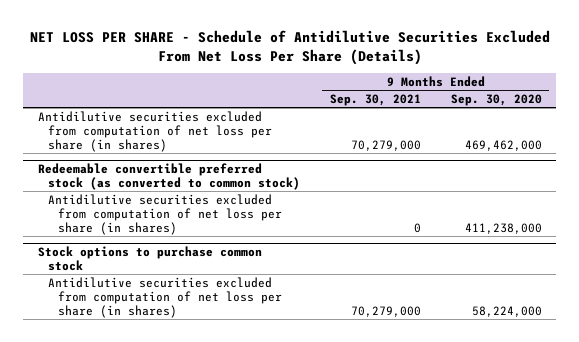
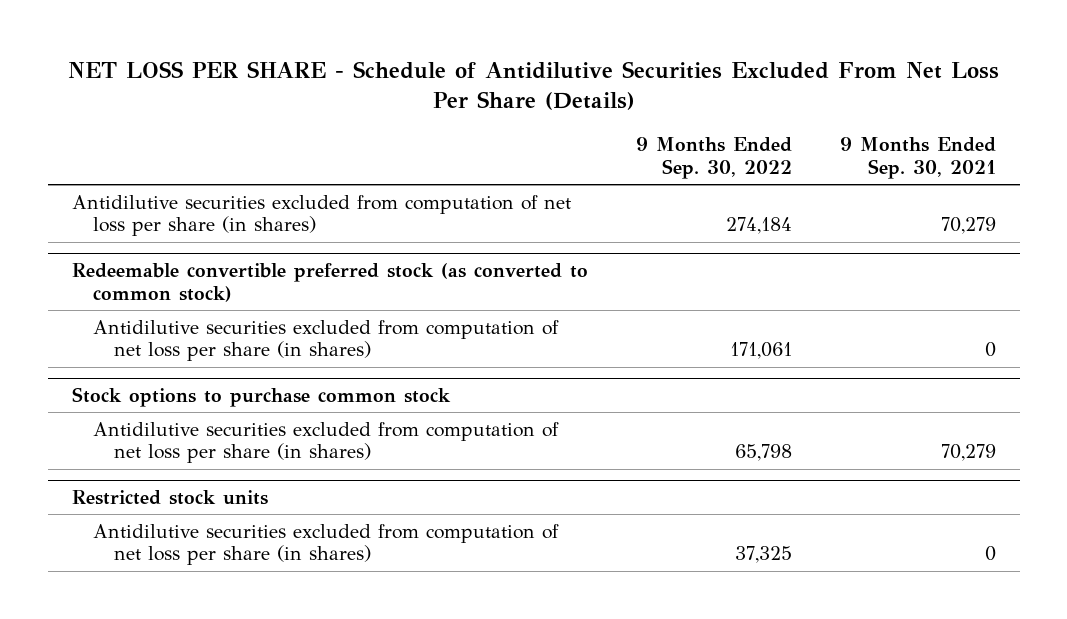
- | 9 Months Ended Sep. 30, 2021 | 9 Months Ended Sep. 30, 2020
+ | 9 Months Ended Sep. 30, 2022 | 9 Months Ended Sep. 30, 2021
- Antidilutive securities excluded from computation of net loss per share (in shares) | 70,279,000 | 469,462,000
+ Antidilutive securities excluded from computation of net loss per share (in shares) | 274,184 | 70,279
@ Stock options to purchase common stock
- Antidilutive securities excluded from computation of net loss per share (in shares) | 70,279,000 | 58,224,000
+ Antidilutive securities excluded from computation of net loss per share (in shares) | 65,798 | 70,279
+ Restricted stock units
+ Antidilutive securities excluded from computation of net loss per share (in shares) | 37,325 | 0

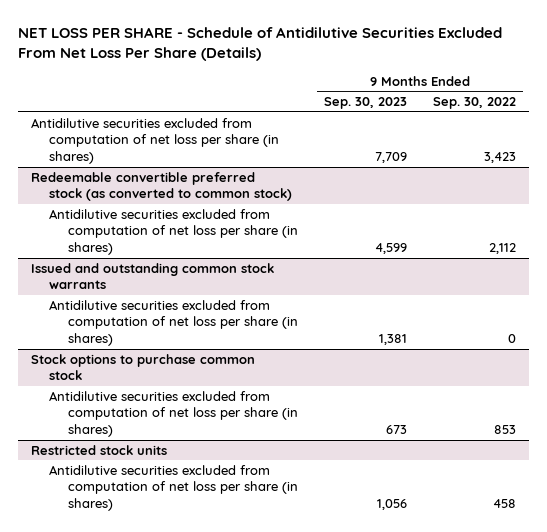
- | 9 Months Ended Sep. 30, 2022 | 9 Months Ended Sep. 30, 2021
+ | 9 Months Ended Sep. 30, 2023 | 9 Months Ended Sep. 30, 2022
- Antidilutive securities excluded from computation of net loss per share (in shares) | 274,184 | 70,279
+ Antidilutive securities excluded from computation of net loss per share (in shares) | 7,709 | 3,423
@ Redeemable convertible preferred stock (as converted to common stock)
- Antidilutive securities excluded from computation of net loss per share (in shares) | 171,061 | 0
+ Antidilutive securities excluded from computation of net loss per share (in shares) | 4,599 | 2,112
+ Issued and outstanding common stock warrants
+ Antidilutive securities excluded from computation of net loss per share (in shares) | 1,381 | 0
@ Stock options to purchase common stock
- Antidilutive securities excluded from computation of net loss per share (in shares) | 65,798 | 70,279
+ Antidilutive securities excluded from computation of net loss per share (in shares) | 673 | 853
@ Restricted stock units
- Antidilutive securities excluded from computation of net loss per share (in shares) | 37,325 | 0
+ Antidilutive securities excluded from computation of net loss per share (in shares) | 1,056 | 458

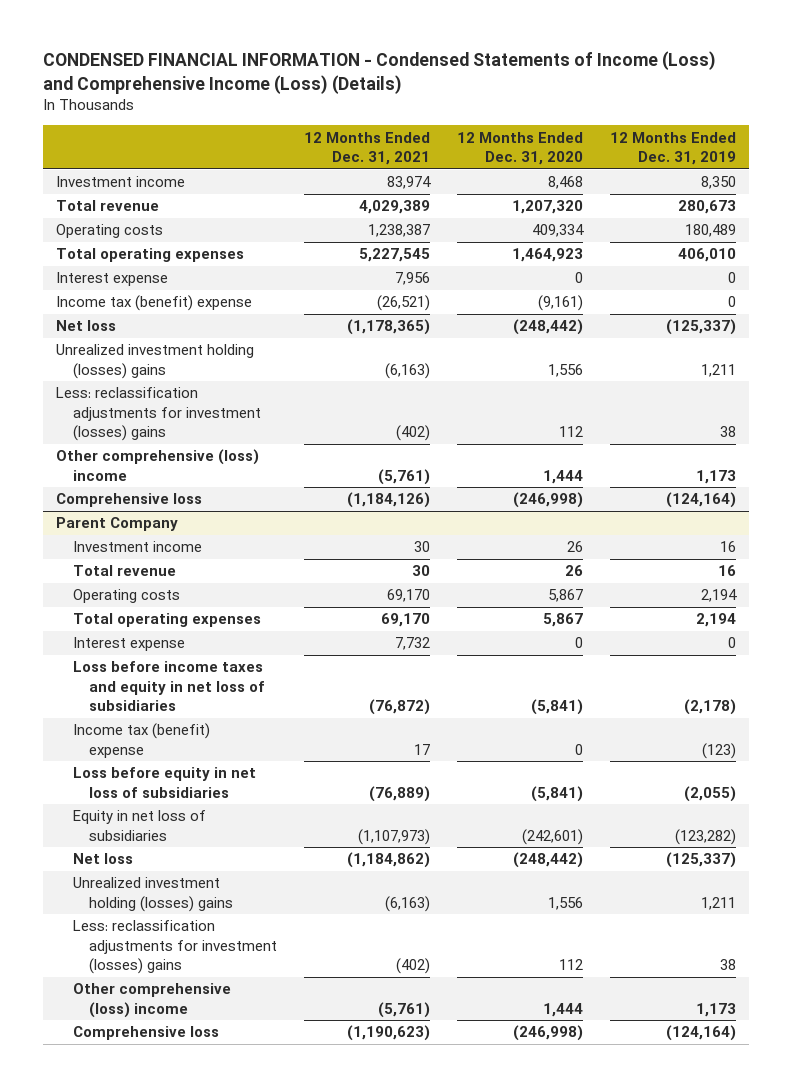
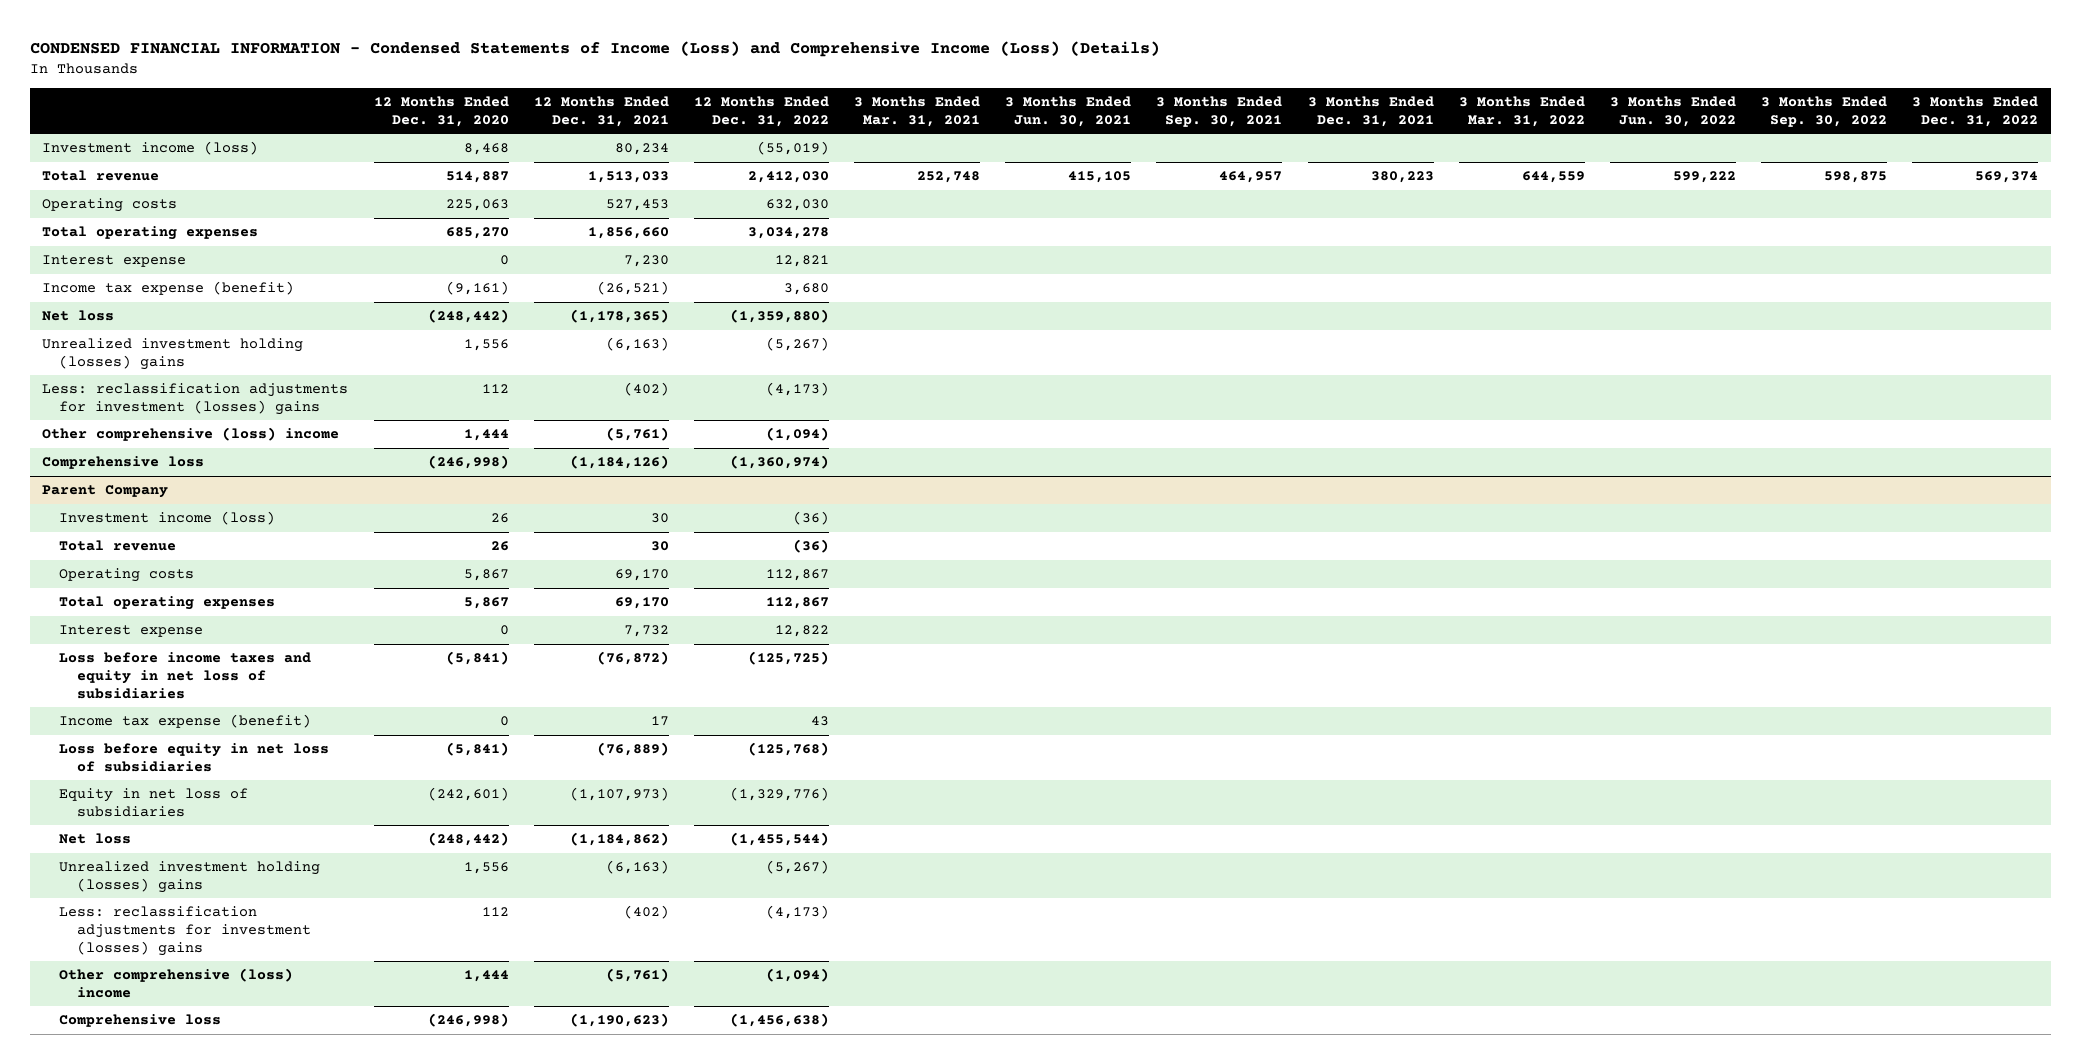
- | 12 Months Ended Dec. 31, 2021 | 12 Months Ended Dec. 31, 2020 | 12 Months Ended Dec. 31, 2019
+ | 12 Months Ended Dec. 31, 2020 | 12 Months Ended Dec. 31, 2021 | 12 Months Ended Dec. 31, 2022 | 3 Months Ended Mar. 31, 2021 | 3 Months Ended Jun. 30, 2021 | 3 Months Ended Sep. 30, 2021 | 3 Months Ended Dec. 31, 2021 | 3 Months Ended Mar. 31, 2022 | 3 Months Ended Jun. 30, 2022 | 3 Months Ended Sep. 30, 2022 | 3 Months Ended Dec. 31, 2022
- Investment income | 83,974 | 8,468 | 8,350
- Total revenue | 4,029,389 | 1,207,320 | 280,673
- Operating costs | 1,238,387 | 409,334 | 180,489
- Total operating expenses | 5,227,545 | 1,464,923 | 406,010
- Interest expense | 7,956 | 0 | 0
- Income tax (benefit) expense | (26,521) | (9,161) | 0
+ Investment income (loss) | 8,468 | 80,234 | (55,019) | | | | | | | |
+ Total revenue | 514,887 | 1,513,033 | 2,412,030 | 252,748 | 415,105 | 464,957 | 380,223 | 644,559 | 599,222 | 598,875 | 569,374
+ Operating costs | 225,063 | 527,453 | 632,030 | | | | | | | |
+ Total operating expenses | 685,270 | 1,856,660 | 3,034,278 | | | | | | | |
+ Interest expense | 0 | 7,230 | 12,821 | | | | | | | |
+ Income tax expense (benefit) | (9,161) | (26,521) | 3,680 | | | | | | | |
@ Parent Company
- Investment income | 30 | 26 | 16
+ Investment income (loss) | 26 | 30 | (36) | | | | | | | |
- Income tax (benefit) expense | 17 | 0 | (123)
+ Income tax expense (benefit) | 0 | 17 | 43 | | | | | | | |

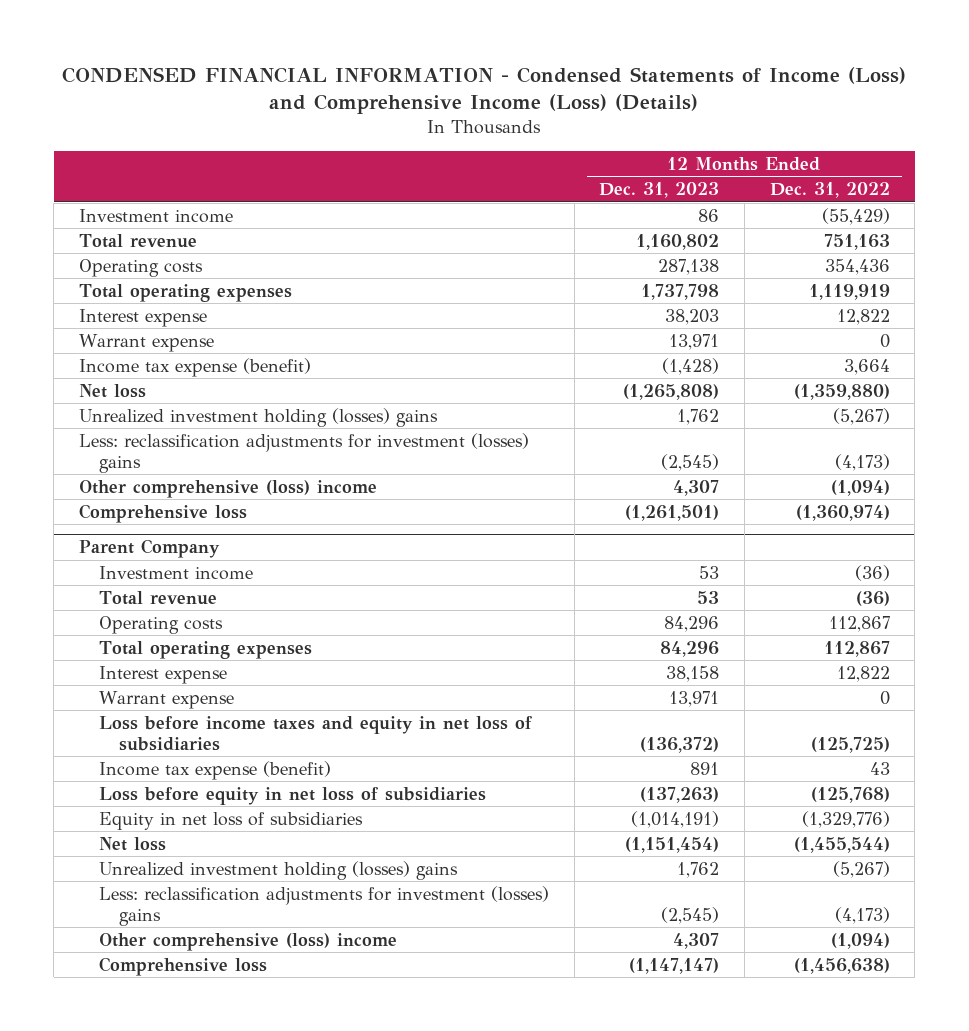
- | 12 Months Ended Dec. 31, 2020 | 12 Months Ended Dec. 31, 2021 | 12 Months Ended Dec. 31, 2022 | 3 Months Ended Mar. 31, 2021 | 3 Months Ended Jun. 30, 2021 | 3 Months Ended Sep. 30, 2021 | 3 Months Ended Dec. 31, 2021 | 3 Months Ended Mar. 31, 2022 | 3 Months Ended Jun. 30, 2022 | 3 Months Ended Sep. 30, 2022 | 3 Months Ended Dec. 31, 2022
+ | 12 Months Ended Dec. 31, 2023 | 12 Months Ended Dec. 31, 2022
- Investment income (loss) | 8,468 | 80,234 | (55,019) | | | | | | | |
- Total revenue | 514,887 | 1,513,033 | 2,412,030 | 252,748 | 415,105 | 464,957 | 380,223 | 644,559 | 599,222 | 598,875 | 569,374
- Operating costs | 225,063 | 527,453 | 632,030 | | | | | | | |
- Total operating expenses | 685,270 | 1,856,660 | 3,034,278 | | | | | | | |
- Interest expense | 0 | 7,230 | 12,821 | | | | | | | |
- Income tax expense (benefit) | (9,161) | (26,521) | 3,680 | | | | | | | |
+ Investment income | 86 | (55,429)
+ Total revenue | 1,160,802 | 751,163
+ Operating costs | 287,138 | 354,436
+ Total operating expenses | 1,737,798 | 1,119,919
+ Interest expense | 38,203 | 12,822
+ Warrant expense | 13,971 | 0
+ Income tax expense (benefit) | (1,428) | 3,664
@ Parent Company
- Investment income (loss) | 26 | 30 | (36) | | | | | | | |
+ Investment income | 53 | (36)
+ Warrant expense | 13,971 | 0

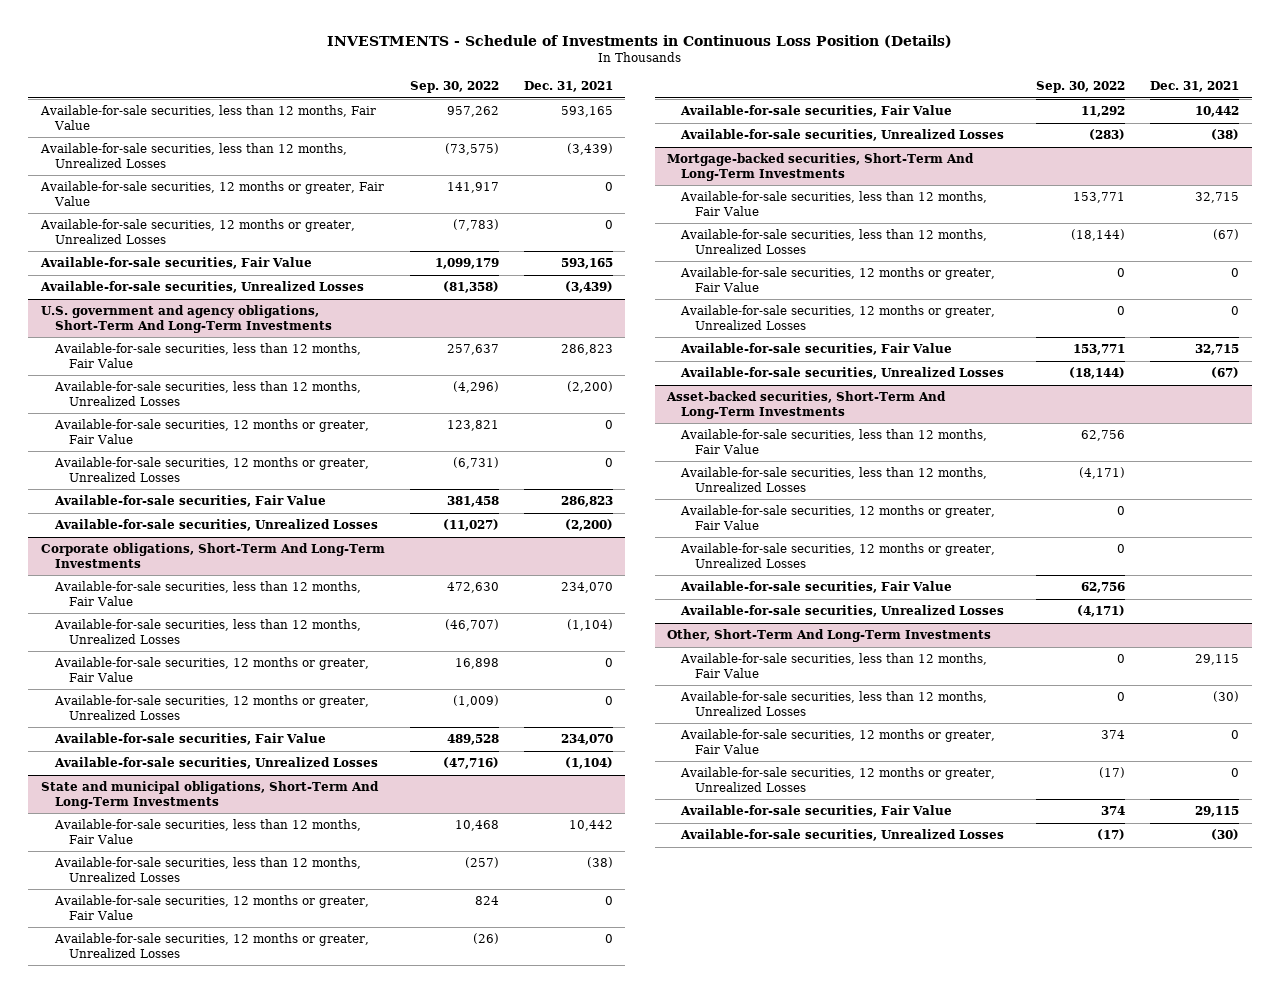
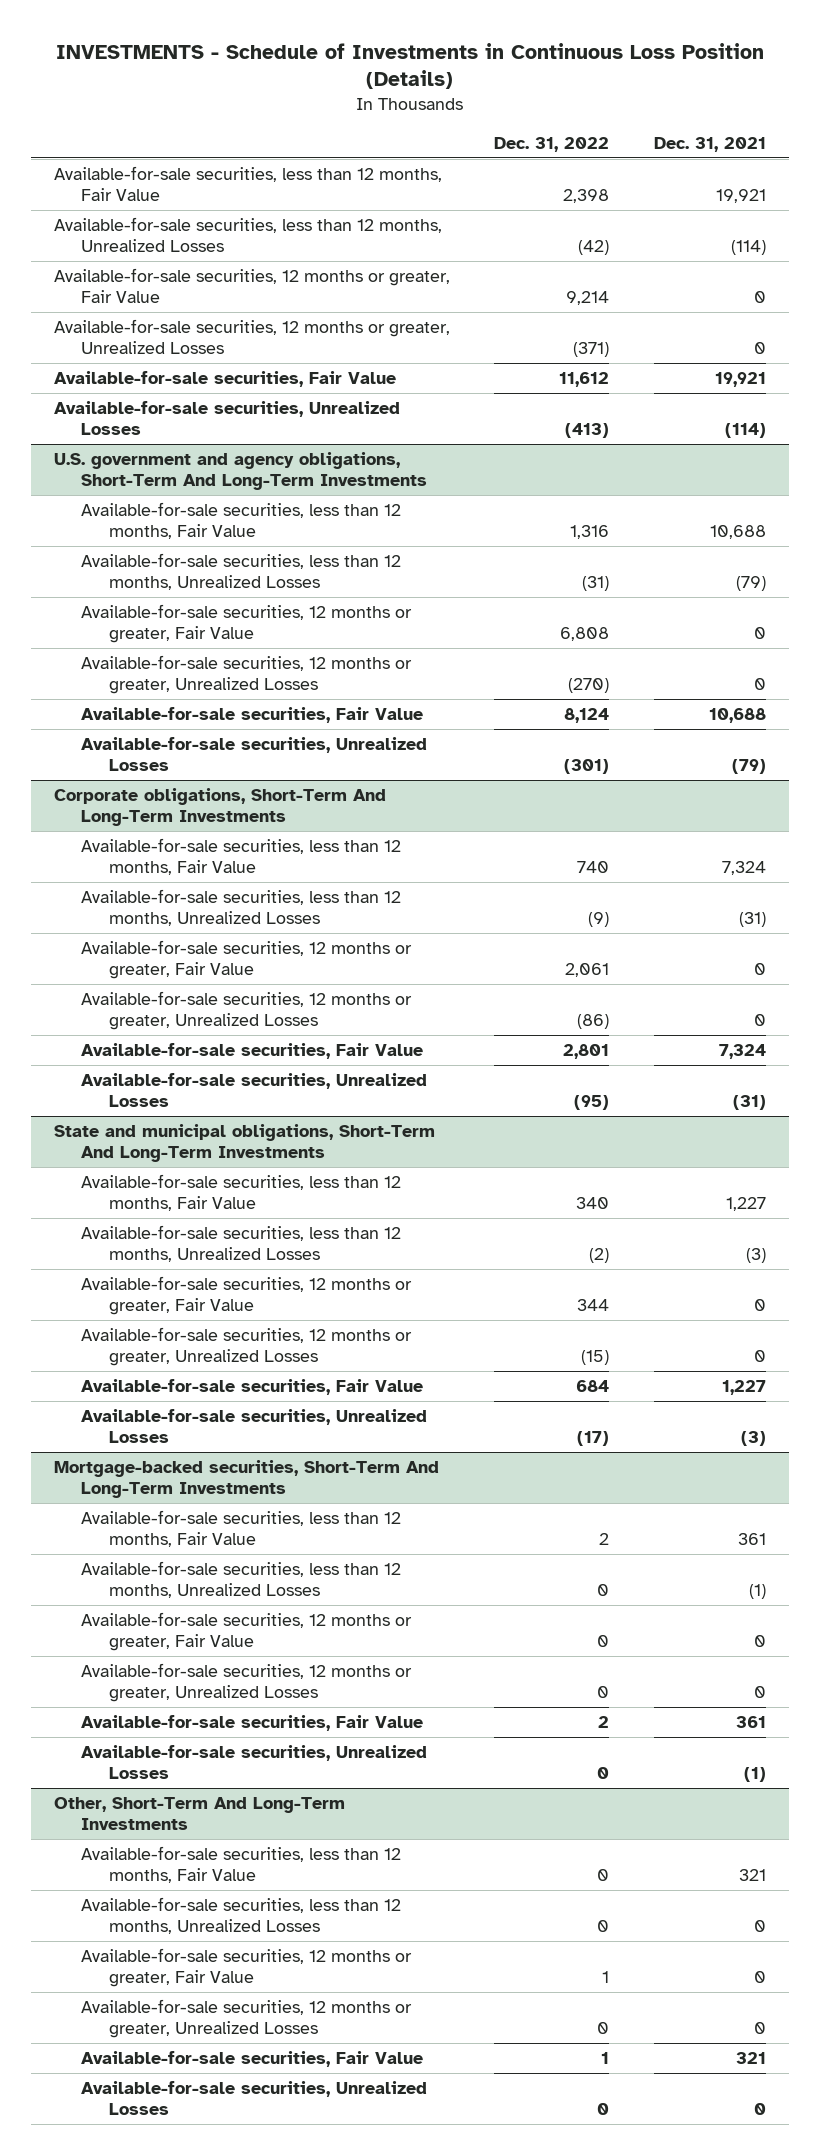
- | Sep. 30, 2022 | Dec. 31, 2021
+ | Dec. 31, 2022 | Dec. 31, 2021
- Available-for-sale securities, less than 12 months, Fair Value | 957,262 | 593,165
- Available-for-sale securities, less than 12 months, Unrealized Losses | (73,575) | (3,439)
+ Available-for-sale securities, less than 12 months, Fair Value | 2,398 | 19,921
+ Available-for-sale securities, less than 12 months, Unrealized Losses | (42) | (114)
- Available-for-sale securities, Fair Value | 1,099,179 | 593,165
- Available-for-sale securities, Unrealized Losses | (81,358) | (3,439)
+ Available-for-sale securities, Fair Value | 11,612 | 19,921
+ Available-for-sale securities, Unrealized Losses | (413) | (114)
@ U.S. government and agency obligations, Short-Term And Long-Term Investments
- Available-for-sale securities, less than 12 months, Fair Value | 257,637 | 286,823
- Available-for-sale securities, less than 12 months, Unrealized Losses | (4,296) | (2,200)
+ Available-for-sale securities, less than 12 months, Fair Value | 1,316 | 10,688
+ Available-for-sale securities, less than 12 months, Unrealized Losses | (31) | (79)
- Available-for-sale securities, Fair Value | 381,458 | 286,823
- Available-for-sale securities, Unrealized Losses | (11,027) | (2,200)
+ Available-for-sale securities, Fair Value | 8,124 | 10,688
+ Available-for-sale securities, Unrealized Losses | (301) | (79)
@ Corporate obligations, Short-Term And Long-Term Investments
- Available-for-sale securities, less than 12 months, Fair Value | 472,630 | 234,070
- Available-for-sale securities, less than 12 months, Unrealized Losses | (46,707) | (1,104)
+ Available-for-sale securities, less than 12 months, Fair Value | 740 | 7,324
+ Available-for-sale securities, less than 12 months, Unrealized Losses | (9) | (31)
- Available-for-sale securities, Fair Value | 489,528 | 234,070
- Available-for-sale securities, Unrealized Losses | (47,716) | (1,104)
+ Available-for-sale securities, Fair Value | 2,801 | 7,324
+ Available-for-sale securities, Unrealized Losses | (95) | (31)
@ State and municipal obligations, Short-Term And Long-Term Investments
- Available-for-sale securities, less than 12 months, Fair Value | 10,468 | 10,442
- Available-for-sale securities, less than 12 months, Unrealized Losses | (257) | (38)
+ Available-for-sale securities, less than 12 months, Fair Value | 340 | 1,227
+ Available-for-sale securities, less than 12 months, Unrealized Losses | (2) | (3)
- Available-for-sale securities, Fair Value | 11,292 | 10,442
- Available-for-sale securities, Unrealized Losses | (283) | (38)
+ Available-for-sale securities, Fair Value | 684 | 1,227
+ Available-for-sale securities, Unrealized Losses | (17) | (3)
@ Mortgage-backed securities, Short-Term And Long-Term Investments
- Available-for-sale securities, less than 12 months, Fair Value | 153,771 | 32,715
- Available-for-sale securities, less than 12 months, Unrealized Losses | (18,144) | (67)
+ Available-for-sale securities, less than 12 months, Fair Value | 2 | 361
+ Available-for-sale securities, less than 12 months, Unrealized Losses | 0 | (1)
- Available-for-sale securities, Fair Value | 153,771 | 32,715
- Available-for-sale securities, Unrealized Losses | (18,144) | (67)
- Asset-backed securities, Short-Term And Long-Term Investments
- Available-for-sale securities, less than 12 months, Fair Value | 62,756 |
- Available-for-sale securities, less than 12 months, Unrealized Losses | (4,171) |
- Available-for-sale securities, 12 months or greater, Fair Value | 0 |
- Available-for-sale securities, 12 months or greater, Unrealized Losses | 0 |
- Available-for-sale securities, Fair Value | 62,756 |
- Available-for-sale securities, Unrealized Losses | (4,171) |
@ Mortgage-backed securities, Short-Term And Long-Term Investments
+ Available-for-sale securities, Fair Value | 2 | 361
+ Available-for-sale securities, Unrealized Losses | 0 | (1)
@ Other, Short-Term And Long-Term Investments
- Available-for-sale securities, less than 12 months, Fair Value | 0 | 29,115
- Available-for-sale securities, less than 12 months, Unrealized Losses | 0 | (30)
+ Available-for-sale securities, less than 12 months, Fair Value | 0 | 321
+ Available-for-sale securities, less than 12 months, Unrealized Losses | 0 | 0
- Available-for-sale securities, Fair Value | 374 | 29,115
- Available-for-sale securities, Unrealized Losses | (17) | (30)
+ Available-for-sale securities, Fair Value | 1 | 321
+ Available-for-sale securities, Unrealized Losses | 0 | 0

